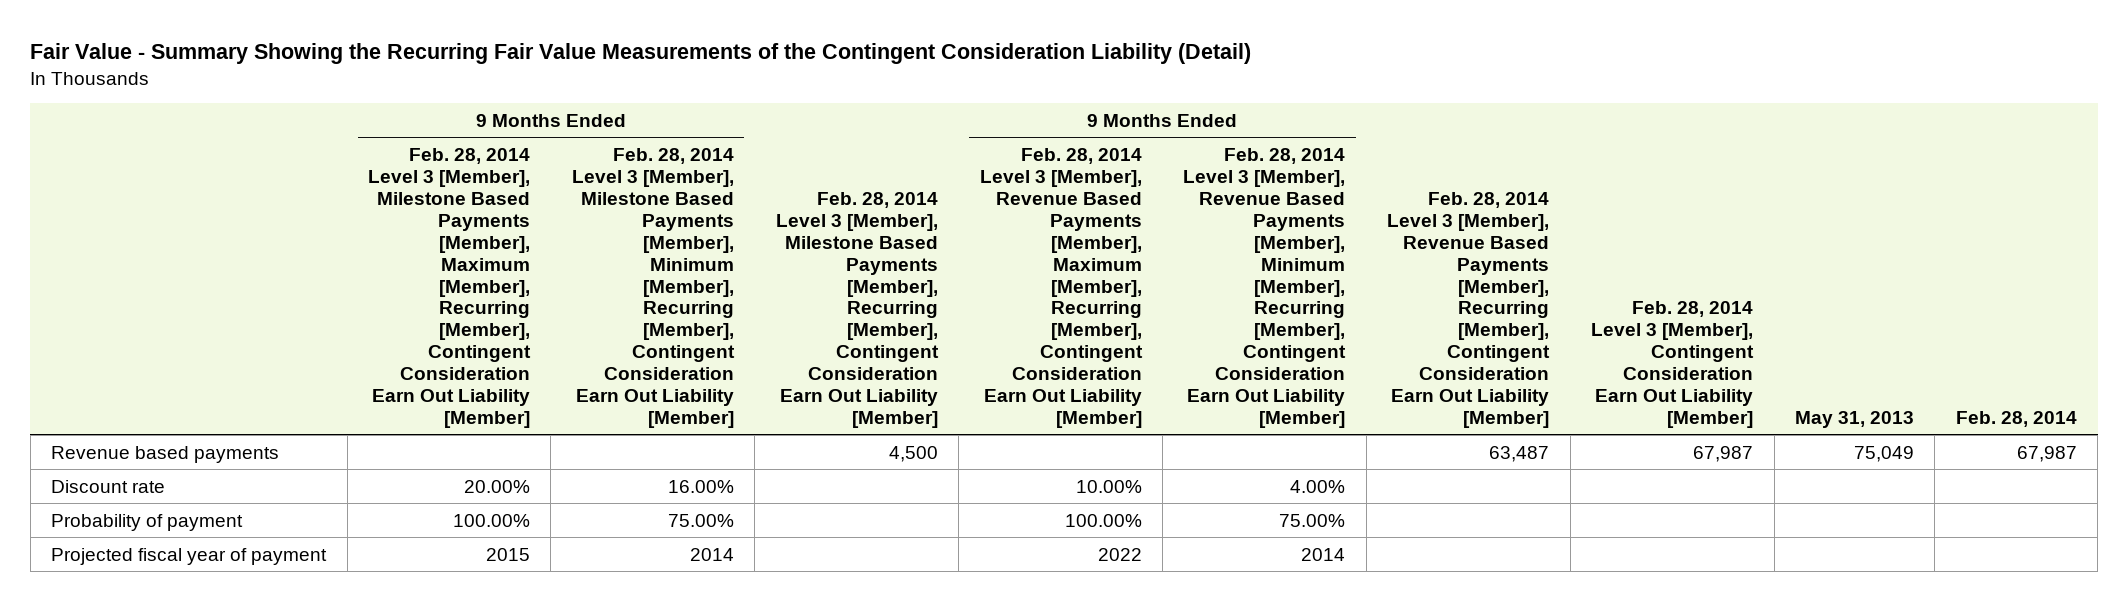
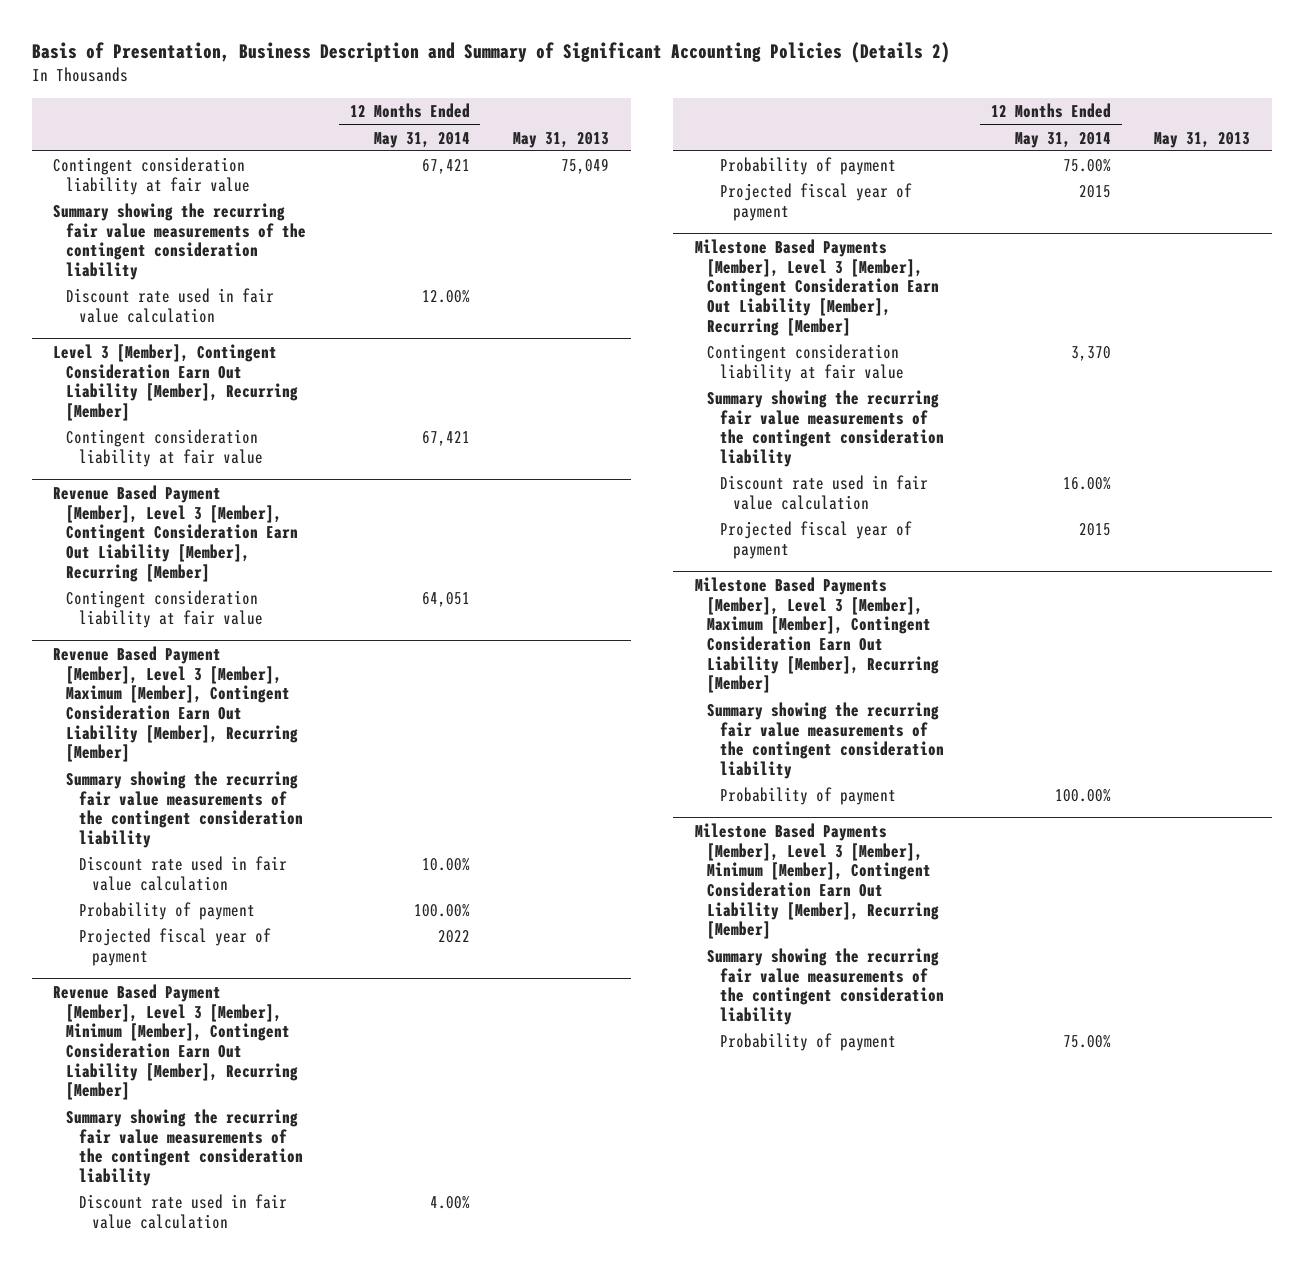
- Fair Value - Summary Showing the Recurring Fair Value Measurements of the Contingent Consideration Liability (Detail)
+ Basis of Presentation, Business Description and Summary of Significant Accounting Policies (Details 2)
- | 9 Months Ended Feb. 28, 2014 Level 3 [Member], Milestone Based Payments [Member], Maximum [Member], Recurring [Member], Contingent Consideration Earn Out Liability [Member] | 9 Months Ended Feb. 28, 2014 Level 3 [Member], Milestone Based Payments [Member], Minimum [Member], Recurring [Member], Contingent Consideration Earn Out Liability [Member] | Feb. 28, 2014 Level 3 [Member], Milestone Based Payments [Member], Recurring [Member], Contingent Consideration Earn Out Liability [Member] | 9 Months Ended Feb. 28, 2014 Level 3 [Member], Revenue Based Payments [Member], Maximum [Member], Recurring [Member], Contingent Consideration Earn Out Liability [Member] | 9 Months Ended Feb. 28, 2014 Level 3 [Member], Revenue Based Payments [Member], Minimum [Member], Recurring [Member], Contingent Consideration Earn Out Liability [Member] | Feb. 28, 2014 Level 3 [Member], Revenue Based Payments [Member], Recurring [Member], Contingent Consideration Earn Out Liability [Member] | Feb. 28, 2014 Level 3 [Member], Contingent Consideration Earn Out Liability [Member] | May 31, 2013 | Feb. 28, 2014
+ | 12 Months Ended May 31, 2014 | May 31, 2013
- Revenue based payments | | | 4,500 | | | 63,487 | 67,987 | 75,049 | 67,987
- Discount rate | 20.00% | 16.00% | | 10.00% | 4.00% | | | |
- Probability of payment | 100.00% | 75.00% | | 100.00% | 75.00% | | | |
- Projected fiscal year of payment | 2015 | 2014 | | 2022 | 2014 | | | |
+ Contingent consideration liability at fair value | 67,421 | 75,049
+ Summary showing the recurring fair value measurements of the contingent consideration liability
+ Discount rate used in fair value calculation | 12.00% |
+ Level 3 [Member], Contingent Consideration Earn Out Liability [Member], Recurring [Member]
+ Contingent consideration liability at fair value | 67,421 |
+ Revenue Based Payment [Member], Level 3 [Member], Contingent Consideration Earn Out Liability [Member], Recurring [Member]
+ Contingent consideration liability at fair value | 64,051 |
+ Revenue Based Payment [Member], Level 3 [Member], Maximum [Member], Contingent Consideration Earn Out Liability [Member], Recurring [Member]
+ Summary showing the recurring fair value measurements of the contingent consideration liability
+ Discount rate used in fair value calculation | 10.00% |
+ Probability of payment | 100.00% |
+ Projected fiscal year of payment | 2022 |
+ Revenue Based Payment [Member], Level 3 [Member], Minimum [Member], Contingent Consideration Earn Out Liability [Member], Recurring [Member]
+ Summary showing the recurring fair value measurements of the contingent consideration liability
+ Discount rate used in fair value calculation | 4.00% |
+ Probability of payment | 75.00% |
+ Projected fiscal year of payment | 2015 |
+ Milestone Based Payments [Member], Level 3 [Member], Contingent Consideration Earn Out Liability [Member], Recurring [Member]
+ Contingent consideration liability at fair value | 3,370 |
+ Summary showing the recurring fair value measurements of the contingent consideration liability
+ Discount rate used in fair value calculation | 16.00% |
+ Projected fiscal year of payment | 2015 |
+ Milestone Based Payments [Member], Level 3 [Member], Maximum [Member], Contingent Consideration Earn Out Liability [Member], Recurring [Member]
+ Summary showing the recurring fair value measurements of the contingent consideration liability
+ Probability of payment | 100.00% |
+ Milestone Based Payments [Member], Level 3 [Member], Minimum [Member], Contingent Consideration Earn Out Liability [Member], Recurring [Member]
+ Summary showing the recurring fair value measurements of the contingent consideration liability
+ Probability of payment | 75.00% |

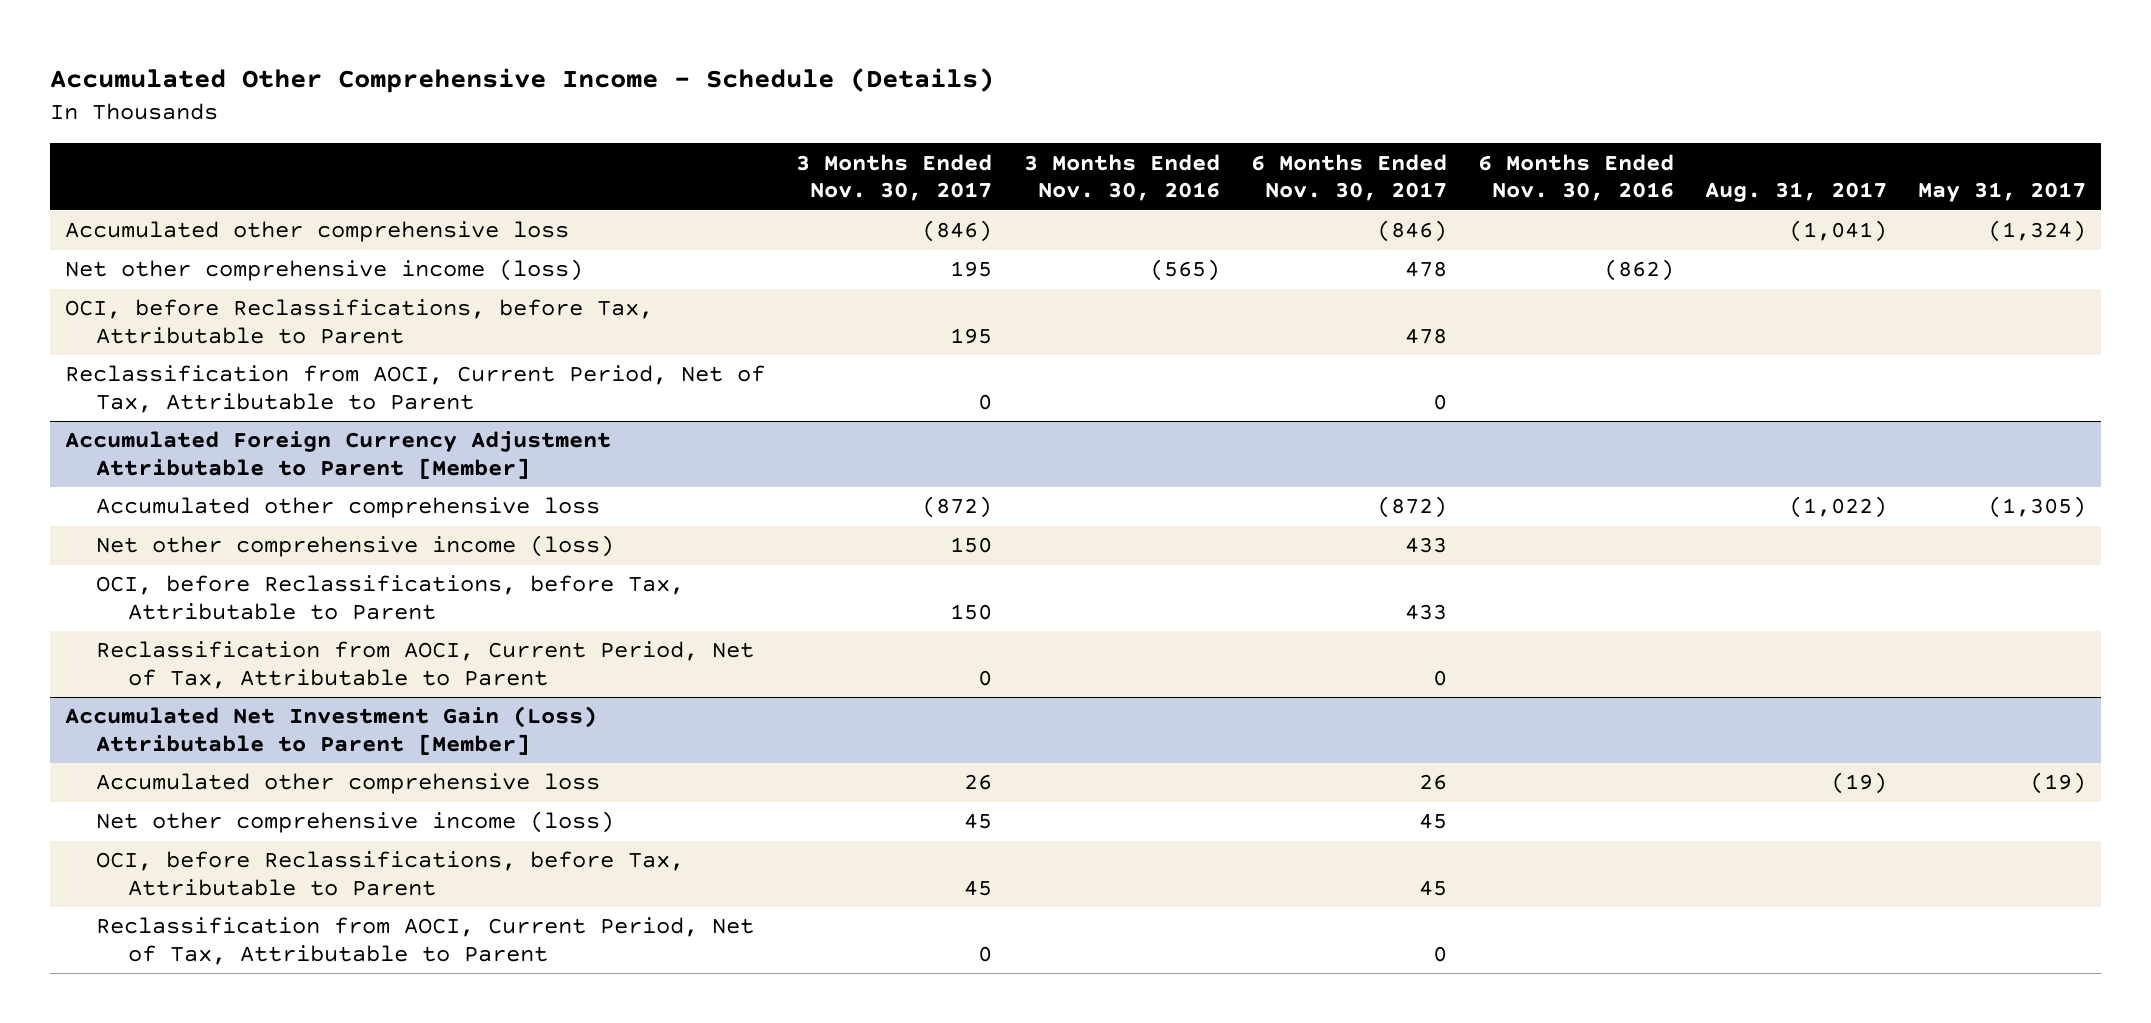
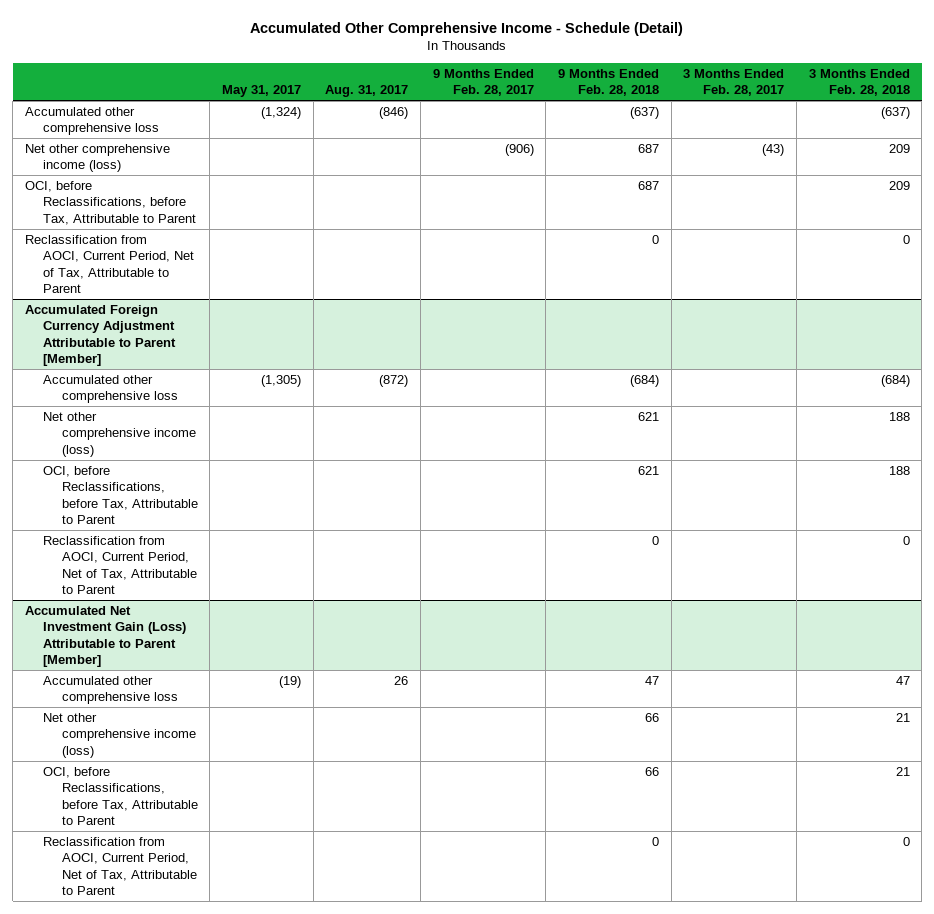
- Accumulated Other Comprehensive Income - Schedule (Details)
+ Accumulated Other Comprehensive Income - Schedule (Detail)
- | 3 Months Ended Nov. 30, 2017 | 3 Months Ended Nov. 30, 2016 | 6 Months Ended Nov. 30, 2017 | 6 Months Ended Nov. 30, 2016 | Aug. 31, 2017 | May 31, 2017
+ | May 31, 2017 | Aug. 31, 2017 | 9 Months Ended Feb. 28, 2017 | 9 Months Ended Feb. 28, 2018 | 3 Months Ended Feb. 28, 2017 | 3 Months Ended Feb. 28, 2018
- Accumulated other comprehensive loss | (846) | | (846) | | (1,041) | (1,324)
+ Accumulated other comprehensive loss | (1,324) | (846) | | (637) | | (637)
@ Accumulated Foreign Currency Adjustment Attributable to Parent [Member]
- Accumulated other comprehensive loss | (872) | | (872) | | (1,022) | (1,305)
+ Accumulated other comprehensive loss | (1,305) | (872) | | (684) | | (684)
@ Accumulated Net Investment Gain (Loss) Attributable to Parent [Member]
- Accumulated other comprehensive loss | 26 | | 26 | | (19) | (19)
+ Accumulated other comprehensive loss | (19) | 26 | | 47 | | 47

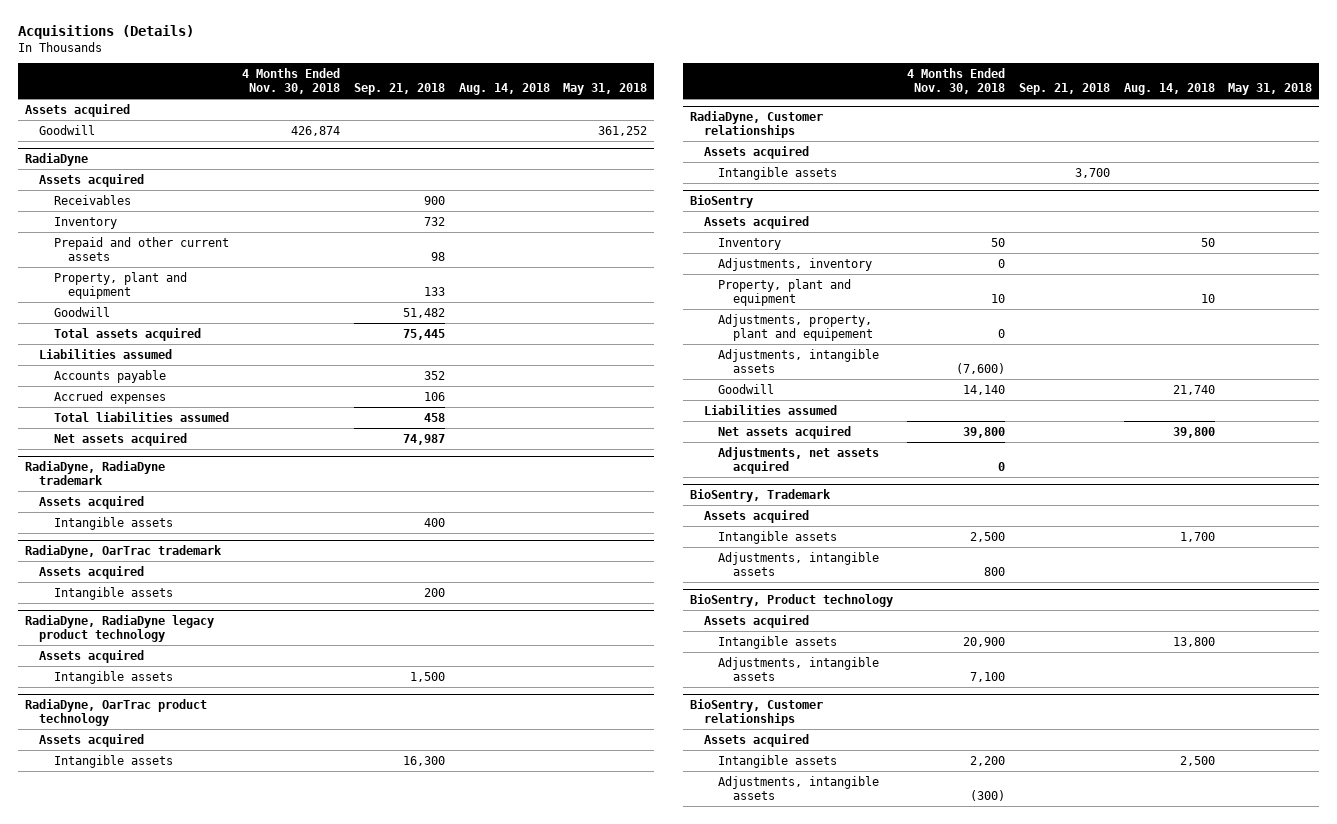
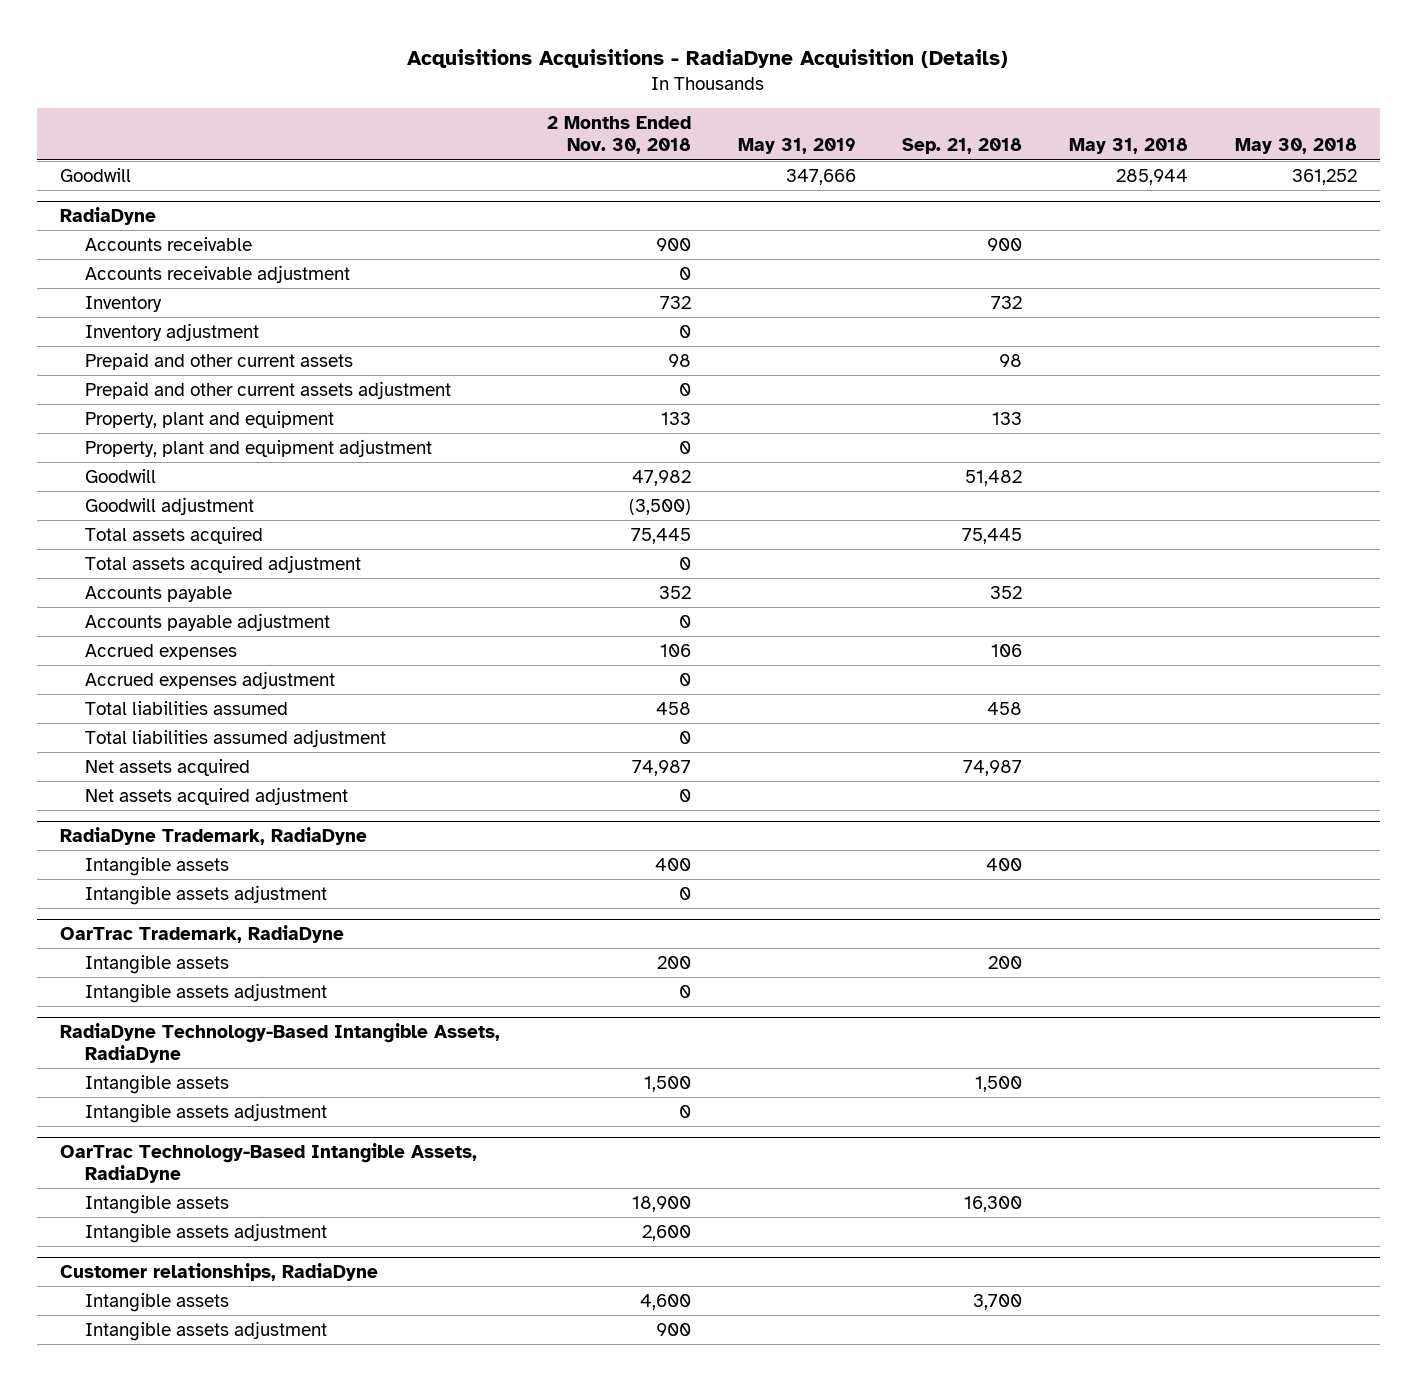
- Acquisitions (Details)
+ Acquisitions Acquisitions - RadiaDyne Acquisition (Details)
- | 4 Months Ended Nov. 30, 2018 | Sep. 21, 2018 | Aug. 14, 2018 | May 31, 2018
+ | 2 Months Ended Nov. 30, 2018 | May 31, 2019 | Sep. 21, 2018 | May 31, 2018 | May 30, 2018
- Assets acquired
- Goodwill | 426,874 | | | 361,252
+ Goodwill | | 347,666 | | 285,944 | 361,252
@ RadiaDyne
- Assets acquired
- Receivables | | 900 | |
+ Accounts receivable | 900 | | 900 | |
+ Accounts receivable adjustment | 0 | | | |
+ Inventory adjustment | 0 | | | |
+ Prepaid and other current assets adjustment | 0 | | | |
+ Property, plant and equipment adjustment | 0 | | | |
+ Goodwill adjustment | (3,500) | | | |
- Liabilities assumed
+ Total assets acquired adjustment | 0 | | | |
+ Accounts payable adjustment | 0 | | | |
+ Accrued expenses adjustment | 0 | | | |
+ Total liabilities assumed adjustment | 0 | | | |
- RadiaDyne, RadiaDyne trademark
- Assets acquired
@ RadiaDyne
+ Net assets acquired adjustment | 0 | | | |
+ RadiaDyne Trademark, RadiaDyne
- RadiaDyne, OarTrac trademark
- Assets acquired
+ Intangible assets adjustment | 0 | | | |
+ OarTrac Trademark, RadiaDyne
- RadiaDyne, RadiaDyne legacy product technology
- Assets acquired
+ Intangible assets adjustment | 0 | | | |
+ RadiaDyne Technology-Based Intangible Assets, RadiaDyne
- RadiaDyne, OarTrac product technology
- Assets acquired
+ Intangible assets adjustment | 0 | | | |
+ OarTrac Technology-Based Intangible Assets, RadiaDyne
- RadiaDyne, Customer relationships
- Assets acquired
+ Intangible assets adjustment | 2,600 | | | |
+ Customer relationships, RadiaDyne
- BioSentry
- Assets acquired
- Inventory | 50 | | 50 |
- Adjustments, inventory | 0 | | |
- Property, plant and equipment | 10 | | 10 |
- Adjustments, property, plant and equipement | 0 | | |
- Adjustments, intangible assets | (7,600) | | |
- Goodwill | 14,140 | | 21,740 |
- Liabilities assumed
- Net assets acquired | 39,800 | | 39,800 |
- Adjustments, net assets acquired | 0 | | |
- BioSentry, Trademark
- Assets acquired
- Intangible assets | 2,500 | | 1,700 |
- Adjustments, intangible assets | 800 | | |
- BioSentry, Product technology
- Assets acquired
- Intangible assets | 20,900 | | 13,800 |
- Adjustments, intangible assets | 7,100 | | |
- BioSentry, Customer relationships
- Assets acquired
- Intangible assets | 2,200 | | 2,500 |
- Adjustments, intangible assets | (300) | | |
+ Intangible assets adjustment | 900 | | | |

